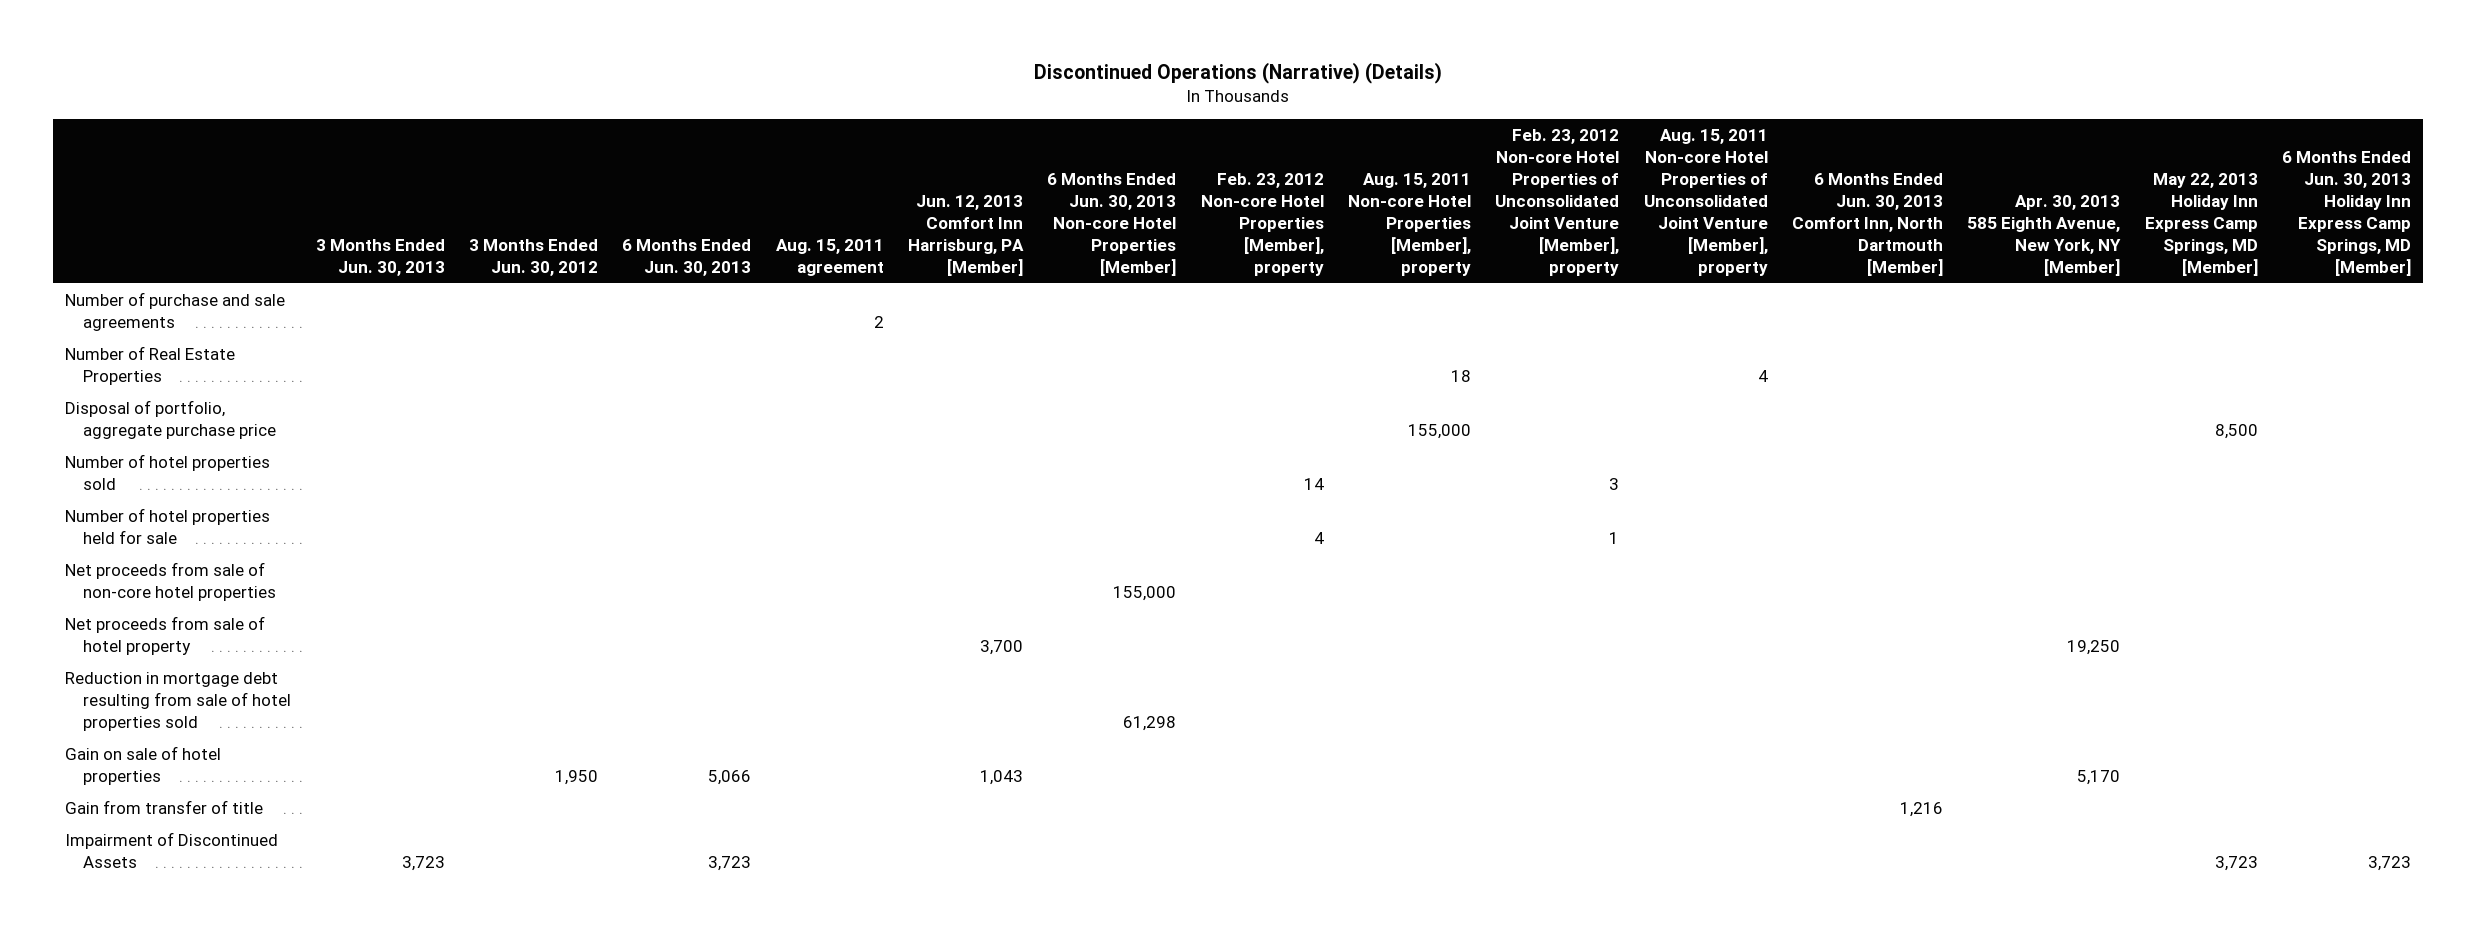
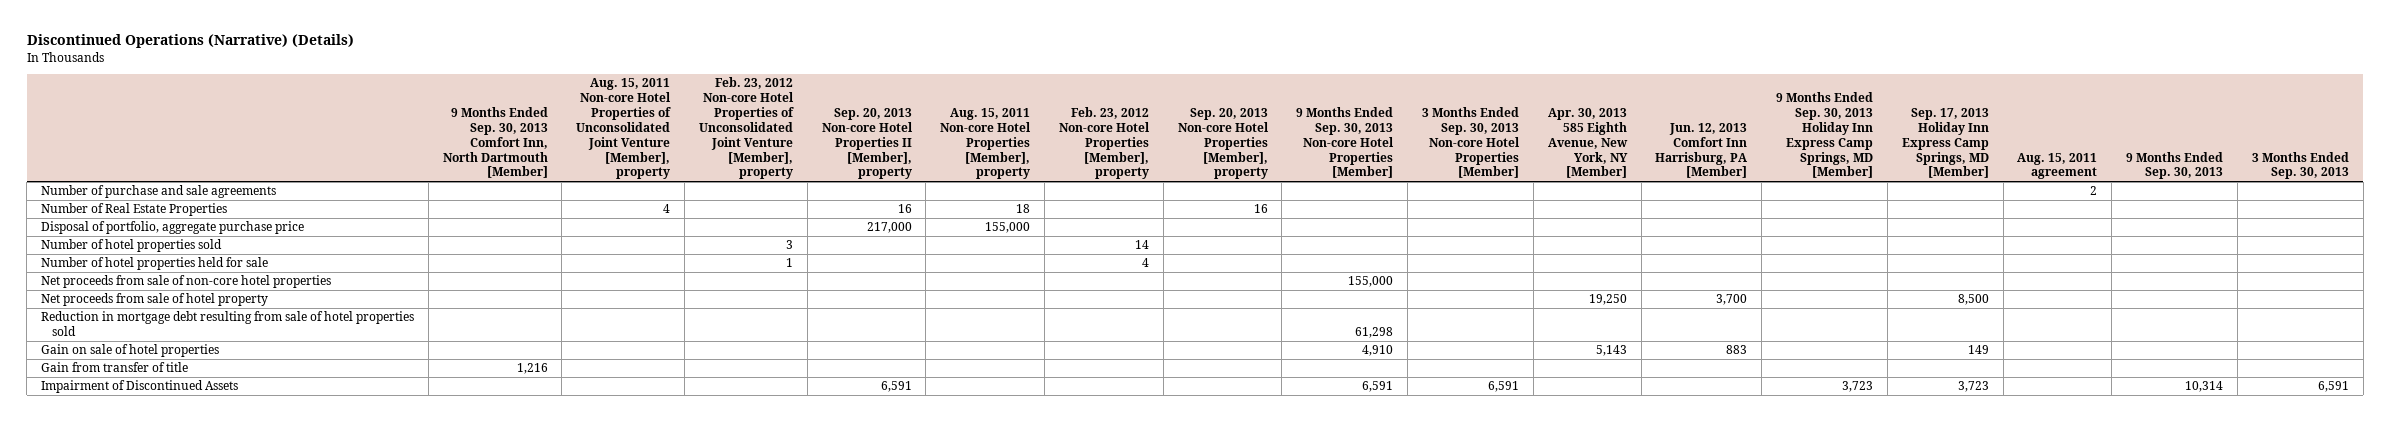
- | 3 Months Ended Jun. 30, 2013 | 3 Months Ended Jun. 30, 2012 | 6 Months Ended Jun. 30, 2013 | Aug. 15, 2011 agreement | Jun. 12, 2013 Comfort Inn Harrisburg, PA [Member] | 6 Months Ended Jun. 30, 2013 Non-core Hotel Properties [Member] | Feb. 23, 2012 Non-core Hotel Properties [Member], property | Aug. 15, 2011 Non-core Hotel Properties [Member], property | Feb. 23, 2012 Non-core Hotel Properties of Unconsolidated Joint Venture [Member], property | Aug. 15, 2011 Non-core Hotel Properties of Unconsolidated Joint Venture [Member], property | 6 Months Ended Jun. 30, 2013 Comfort Inn, North Dartmouth [Member] | Apr. 30, 2013 585 Eighth Avenue, New York, NY [Member] | May 22, 2013 Holiday Inn Express Camp Springs, MD [Member] | 6 Months Ended Jun. 30, 2013 Holiday Inn Express Camp Springs, MD [Member]
+ | 9 Months Ended Sep. 30, 2013 Comfort Inn, North Dartmouth [Member] | Aug. 15, 2011 Non-core Hotel Properties of Unconsolidated Joint Venture [Member], property | Feb. 23, 2012 Non-core Hotel Properties of Unconsolidated Joint Venture [Member], property | Sep. 20, 2013 Non-core Hotel Properties II [Member], property | Aug. 15, 2011 Non-core Hotel Properties [Member], property | Feb. 23, 2012 Non-core Hotel Properties [Member], property | Sep. 20, 2013 Non-core Hotel Properties [Member], property | 9 Months Ended Sep. 30, 2013 Non-core Hotel Properties [Member] | 3 Months Ended Sep. 30, 2013 Non-core Hotel Properties [Member] | Apr. 30, 2013 585 Eighth Avenue, New York, NY [Member] | Jun. 12, 2013 Comfort Inn Harrisburg, PA [Member] | 9 Months Ended Sep. 30, 2013 Holiday Inn Express Camp Springs, MD [Member] | Sep. 17, 2013 Holiday Inn Express Camp Springs, MD [Member] | Aug. 15, 2011 agreement | 9 Months Ended Sep. 30, 2013 | 3 Months Ended Sep. 30, 2013
- Gain on sale of hotel properties | | 1,950 | 5,066 | | 1,043 | | | | | | | 5,170 | |
+ Gain on sale of hotel properties | | | | | | | | 4,910 | | 5,143 | 883 | | 149 | | |

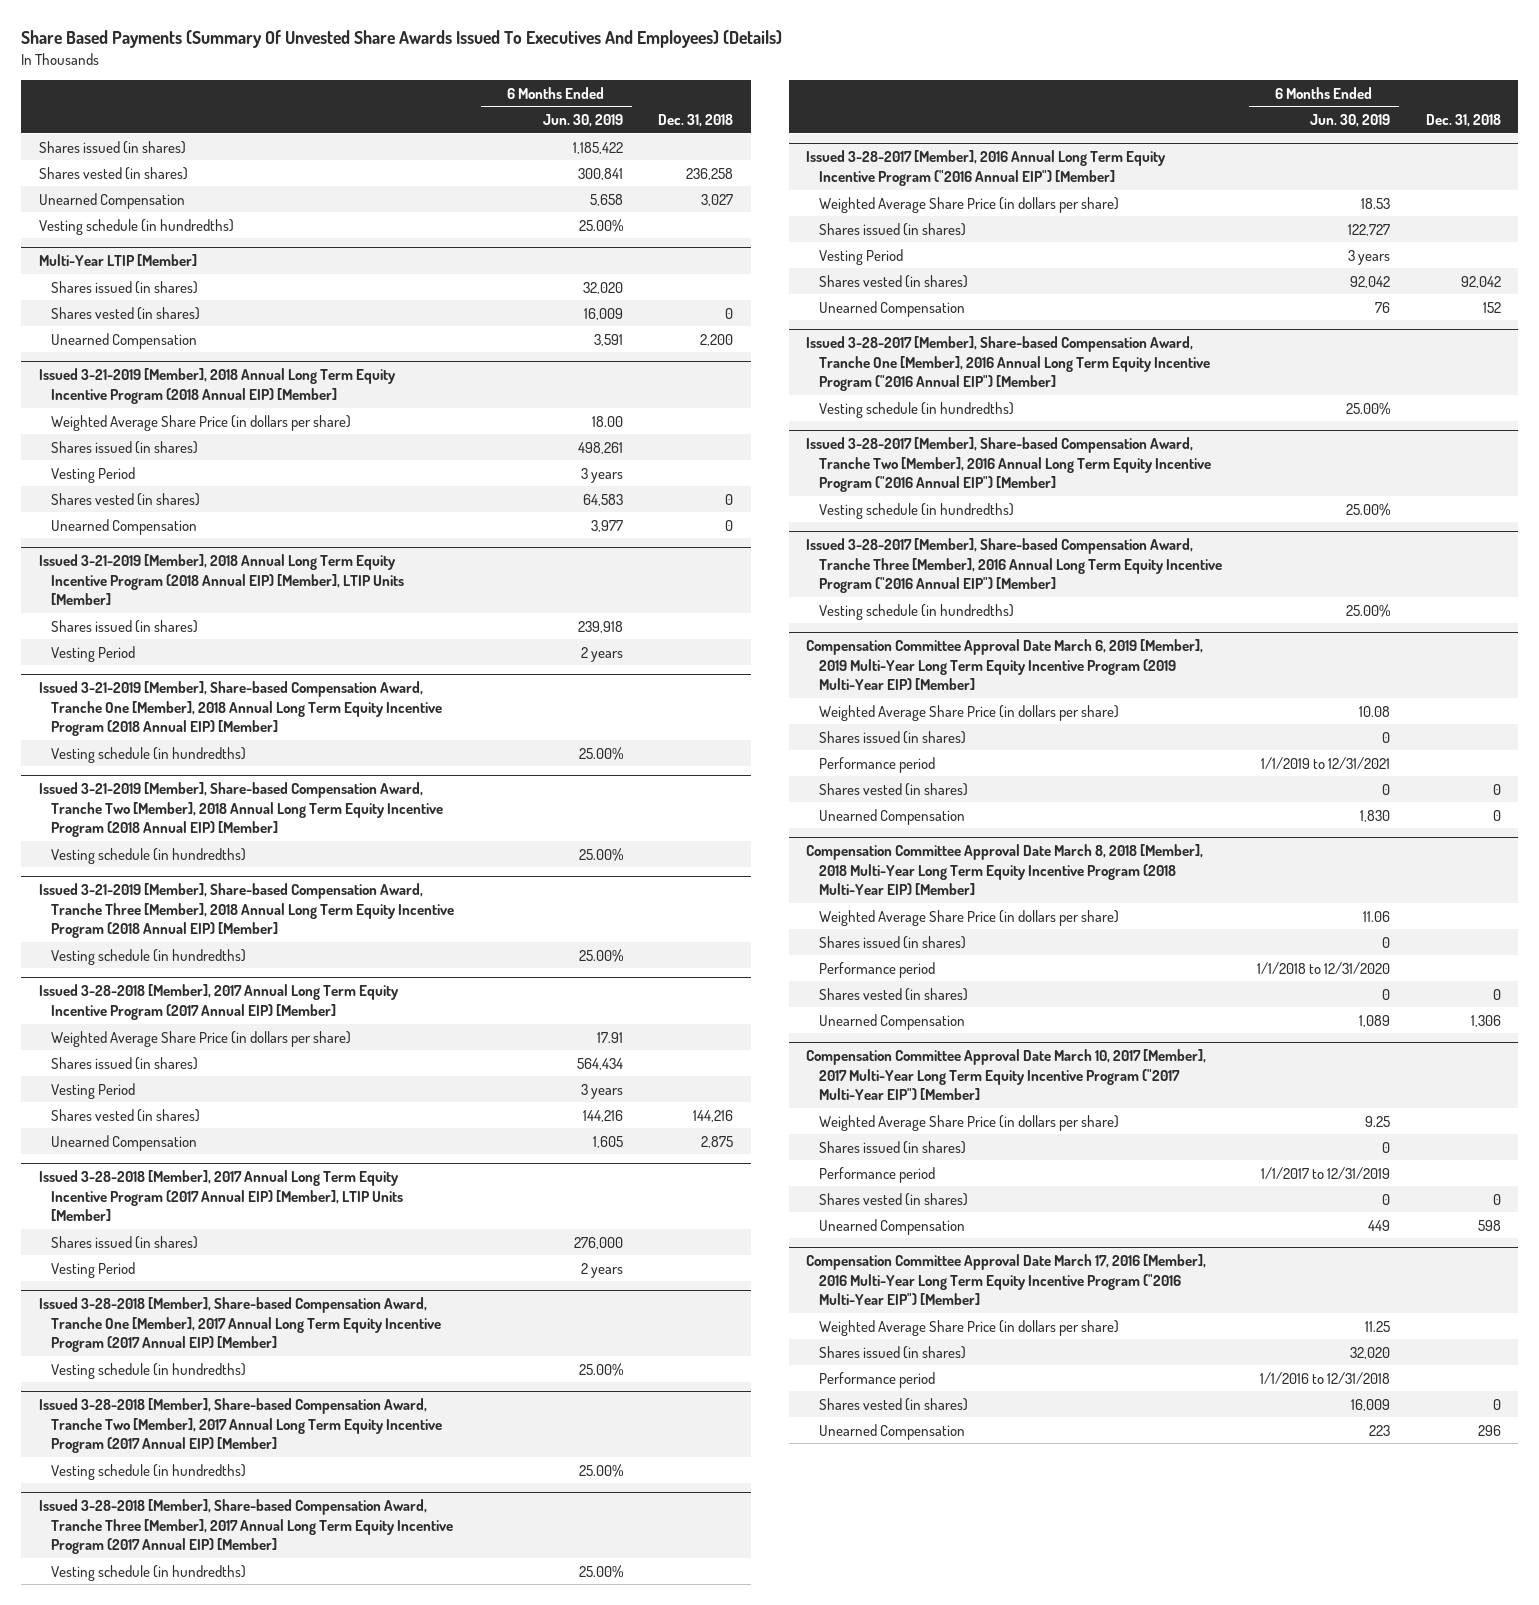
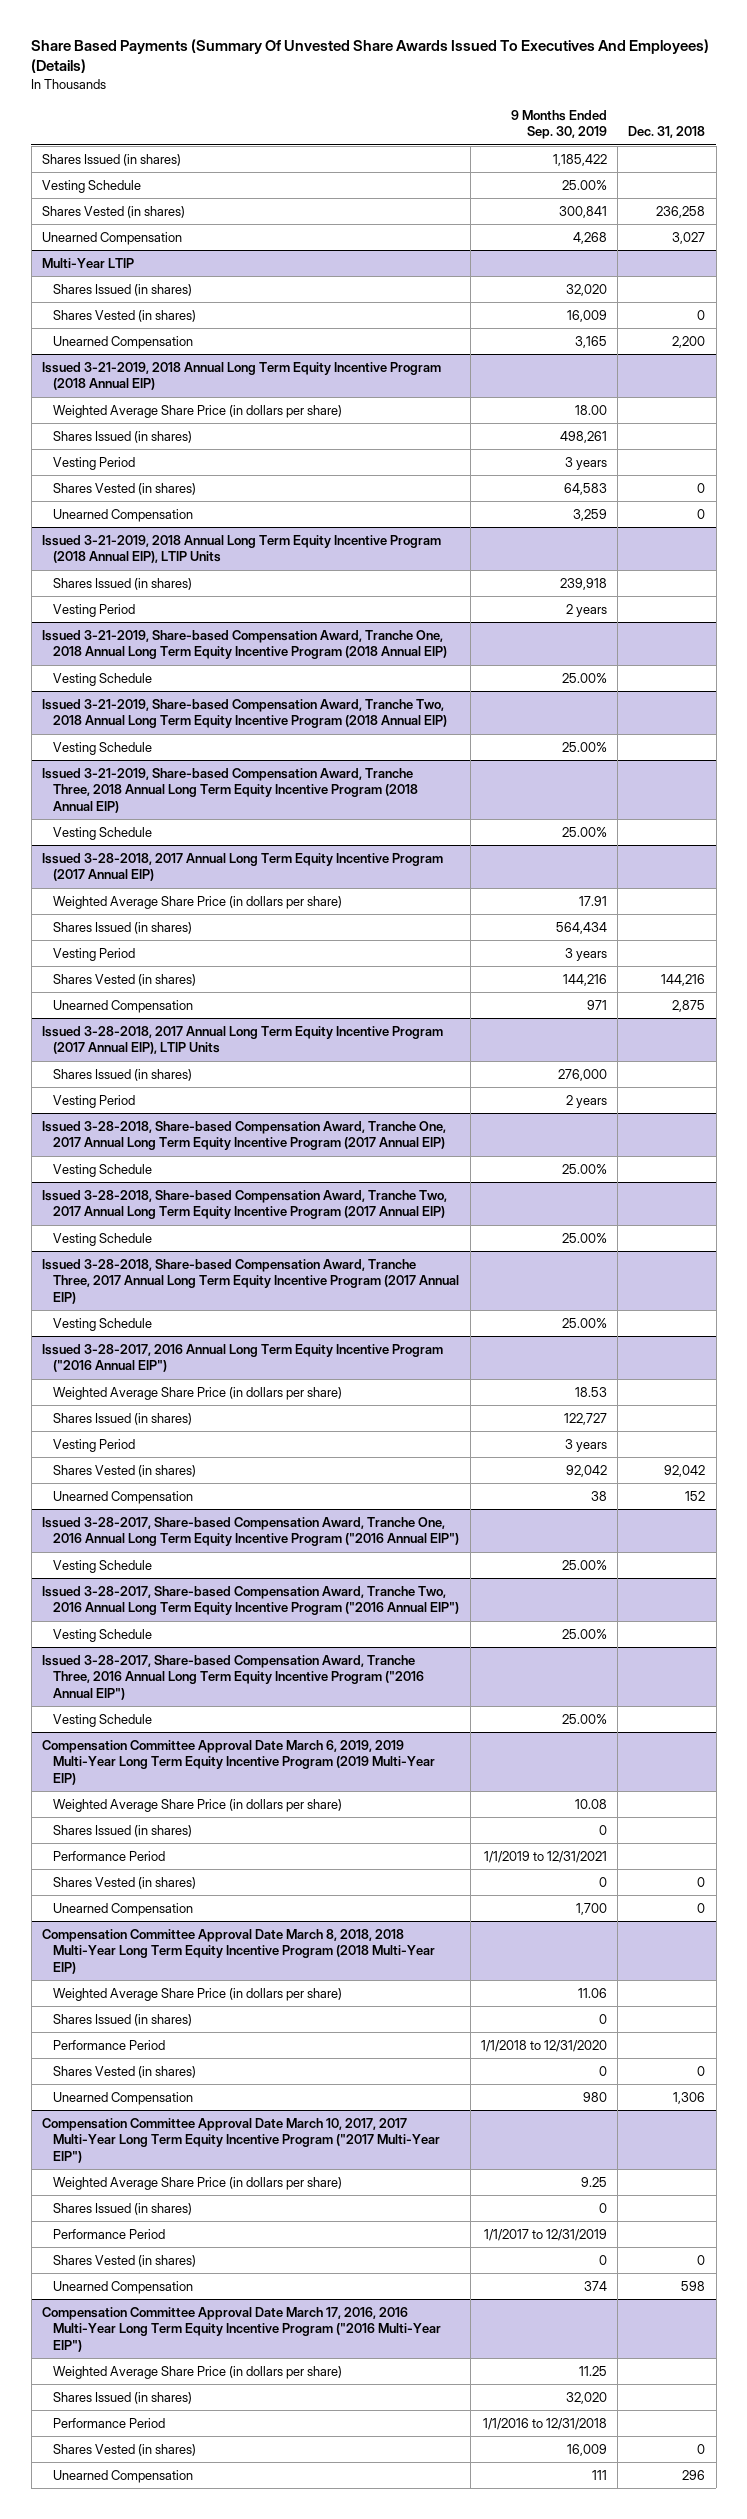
- | 6 Months Ended Jun. 30, 2019 | Dec. 31, 2018
+ | 9 Months Ended Sep. 30, 2019 | Dec. 31, 2018
- Shares issued (in shares) | 1,185,422 |
- Shares vested (in shares) | 300,841 | 236,258
+ Shares Issued (in shares) | 1,185,422 |
+ Vesting Schedule | 25.00% |
+ Shares Vested (in shares) | 300,841 | 236,258
- Vesting schedule (in hundredths) | 25.00% |
- Multi-Year LTIP [Member]
- Shares issued (in shares) | 32,020 |
- Shares vested (in shares) | 16,009 | 0
+ Multi-Year LTIP
+ Shares Issued (in shares) | 32,020 |
+ Shares Vested (in shares) | 16,009 | 0
- Issued 3-21-2019 [Member], 2018 Annual Long Term Equity Incentive Program (2018 Annual EIP) [Member]
+ Issued 3-21-2019, 2018 Annual Long Term Equity Incentive Program (2018 Annual EIP)
- Shares issued (in shares) | 498,261 |
+ Shares Issued (in shares) | 498,261 |
- Shares vested (in shares) | 64,583 | 0
+ Shares Vested (in shares) | 64,583 | 0
- Issued 3-21-2019 [Member], 2018 Annual Long Term Equity Incentive Program (2018 Annual EIP) [Member], LTIP Units [Member]
- Shares issued (in shares) | 239,918 |
+ Issued 3-21-2019, 2018 Annual Long Term Equity Incentive Program (2018 Annual EIP), LTIP Units
+ Shares Issued (in shares) | 239,918 |
- Issued 3-21-2019 [Member], Share-based Compensation Award, Tranche One [Member], 2018 Annual Long Term Equity Incentive Program (2018 Annual EIP) [Member]
- Vesting schedule (in hundredths) | 25.00% |
- Issued 3-21-2019 [Member], Share-based Compensation Award, Tranche Two [Member], 2018 Annual Long Term Equity Incentive Program (2018 Annual EIP) [Member]
- Vesting schedule (in hundredths) | 25.00% |
- Issued 3-21-2019 [Member], Share-based Compensation Award, Tranche Three [Member], 2018 Annual Long Term Equity Incentive Program (2018 Annual EIP) [Member]
- Vesting schedule (in hundredths) | 25.00% |
- Issued 3-28-2018 [Member], 2017 Annual Long Term Equity Incentive Program (2017 Annual EIP) [Member]
+ Issued 3-21-2019, Share-based Compensation Award, Tranche One, 2018 Annual Long Term Equity Incentive Program (2018 Annual EIP)
+ Vesting Schedule | 25.00% |
+ Issued 3-21-2019, Share-based Compensation Award, Tranche Two, 2018 Annual Long Term Equity Incentive Program (2018 Annual EIP)
+ Vesting Schedule | 25.00% |
+ Issued 3-21-2019, Share-based Compensation Award, Tranche Three, 2018 Annual Long Term Equity Incentive Program (2018 Annual EIP)
+ Vesting Schedule | 25.00% |
+ Issued 3-28-2018, 2017 Annual Long Term Equity Incentive Program (2017 Annual EIP)
- Shares issued (in shares) | 564,434 |
+ Shares Issued (in shares) | 564,434 |
- Shares vested (in shares) | 144,216 | 144,216
+ Shares Vested (in shares) | 144,216 | 144,216
- Issued 3-28-2018 [Member], 2017 Annual Long Term Equity Incentive Program (2017 Annual EIP) [Member], LTIP Units [Member]
- Shares issued (in shares) | 276,000 |
+ Issued 3-28-2018, 2017 Annual Long Term Equity Incentive Program (2017 Annual EIP), LTIP Units
+ Shares Issued (in shares) | 276,000 |
- Issued 3-28-2018 [Member], Share-based Compensation Award, Tranche One [Member], 2017 Annual Long Term Equity Incentive Program (2017 Annual EIP) [Member]
- Vesting schedule (in hundredths) | 25.00% |
- Issued 3-28-2018 [Member], Share-based Compensation Award, Tranche Two [Member], 2017 Annual Long Term Equity Incentive Program (2017 Annual EIP) [Member]
- Vesting schedule (in hundredths) | 25.00% |
- Issued 3-28-2018 [Member], Share-based Compensation Award, Tranche Three [Member], 2017 Annual Long Term Equity Incentive Program (2017 Annual EIP) [Member]
- Vesting schedule (in hundredths) | 25.00% |
- Issued 3-28-2017 [Member], 2016 Annual Long Term Equity Incentive Program ("2016 Annual EIP") [Member]
+ Issued 3-28-2018, Share-based Compensation Award, Tranche One, 2017 Annual Long Term Equity Incentive Program (2017 Annual EIP)
+ Vesting Schedule | 25.00% |
+ Issued 3-28-2018, Share-based Compensation Award, Tranche Two, 2017 Annual Long Term Equity Incentive Program (2017 Annual EIP)
+ Vesting Schedule | 25.00% |
+ Issued 3-28-2018, Share-based Compensation Award, Tranche Three, 2017 Annual Long Term Equity Incentive Program (2017 Annual EIP)
+ Vesting Schedule | 25.00% |
+ Issued 3-28-2017, 2016 Annual Long Term Equity Incentive Program ("2016 Annual EIP")
- Shares issued (in shares) | 122,727 |
+ Shares Issued (in shares) | 122,727 |
- Shares vested (in shares) | 92,042 | 92,042
+ Shares Vested (in shares) | 92,042 | 92,042
- Issued 3-28-2017 [Member], Share-based Compensation Award, Tranche One [Member], 2016 Annual Long Term Equity Incentive Program ("2016 Annual EIP") [Member]
- Vesting schedule (in hundredths) | 25.00% |
- Issued 3-28-2017 [Member], Share-based Compensation Award, Tranche Two [Member], 2016 Annual Long Term Equity Incentive Program ("2016 Annual EIP") [Member]
- Vesting schedule (in hundredths) | 25.00% |
- Issued 3-28-2017 [Member], Share-based Compensation Award, Tranche Three [Member], 2016 Annual Long Term Equity Incentive Program ("2016 Annual EIP") [Member]
- Vesting schedule (in hundredths) | 25.00% |
- Compensation Committee Approval Date March 6, 2019 [Member], 2019 Multi-Year Long Term Equity Incentive Program (2019 Multi-Year EIP) [Member]
+ Issued 3-28-2017, Share-based Compensation Award, Tranche One, 2016 Annual Long Term Equity Incentive Program ("2016 Annual EIP")
+ Vesting Schedule | 25.00% |
+ Issued 3-28-2017, Share-based Compensation Award, Tranche Two, 2016 Annual Long Term Equity Incentive Program ("2016 Annual EIP")
+ Vesting Schedule | 25.00% |
+ Issued 3-28-2017, Share-based Compensation Award, Tranche Three, 2016 Annual Long Term Equity Incentive Program ("2016 Annual EIP")
+ Vesting Schedule | 25.00% |
+ Compensation Committee Approval Date March 6, 2019, 2019 Multi-Year Long Term Equity Incentive Program (2019 Multi-Year EIP)
- Shares issued (in shares) | 0 |
- Performance period | 1/1/2019 to 12/31/2021 |
- Shares vested (in shares) | 0 | 0
+ Shares Issued (in shares) | 0 |
+ Performance Period | 1/1/2019 to 12/31/2021 |
+ Shares Vested (in shares) | 0 | 0
- Compensation Committee Approval Date March 8, 2018 [Member], 2018 Multi-Year Long Term Equity Incentive Program (2018 Multi-Year EIP) [Member]
+ Compensation Committee Approval Date March 8, 2018, 2018 Multi-Year Long Term Equity Incentive Program (2018 Multi-Year EIP)
- Shares issued (in shares) | 0 |
- Performance period | 1/1/2018 to 12/31/2020 |
- Shares vested (in shares) | 0 | 0
+ Shares Issued (in shares) | 0 |
+ Performance Period | 1/1/2018 to 12/31/2020 |
+ Shares Vested (in shares) | 0 | 0
- Compensation Committee Approval Date March 10, 2017 [Member], 2017 Multi-Year Long Term Equity Incentive Program ("2017 Multi-Year EIP") [Member]
+ Compensation Committee Approval Date March 10, 2017, 2017 Multi-Year Long Term Equity Incentive Program ("2017 Multi-Year EIP")
- Shares issued (in shares) | 0 |
- Performance period | 1/1/2017 to 12/31/2019 |
- Shares vested (in shares) | 0 | 0
+ Shares Issued (in shares) | 0 |
+ Performance Period | 1/1/2017 to 12/31/2019 |
+ Shares Vested (in shares) | 0 | 0
- Compensation Committee Approval Date March 17, 2016 [Member], 2016 Multi-Year Long Term Equity Incentive Program ("2016 Multi-Year EIP") [Member]
+ Compensation Committee Approval Date March 17, 2016, 2016 Multi-Year Long Term Equity Incentive Program ("2016 Multi-Year EIP")
- Shares issued (in shares) | 32,020 |
- Performance period | 1/1/2016 to 12/31/2018 |
- Shares vested (in shares) | 16,009 | 0
+ Shares Issued (in shares) | 32,020 |
+ Performance Period | 1/1/2016 to 12/31/2018 |
+ Shares Vested (in shares) | 16,009 | 0

